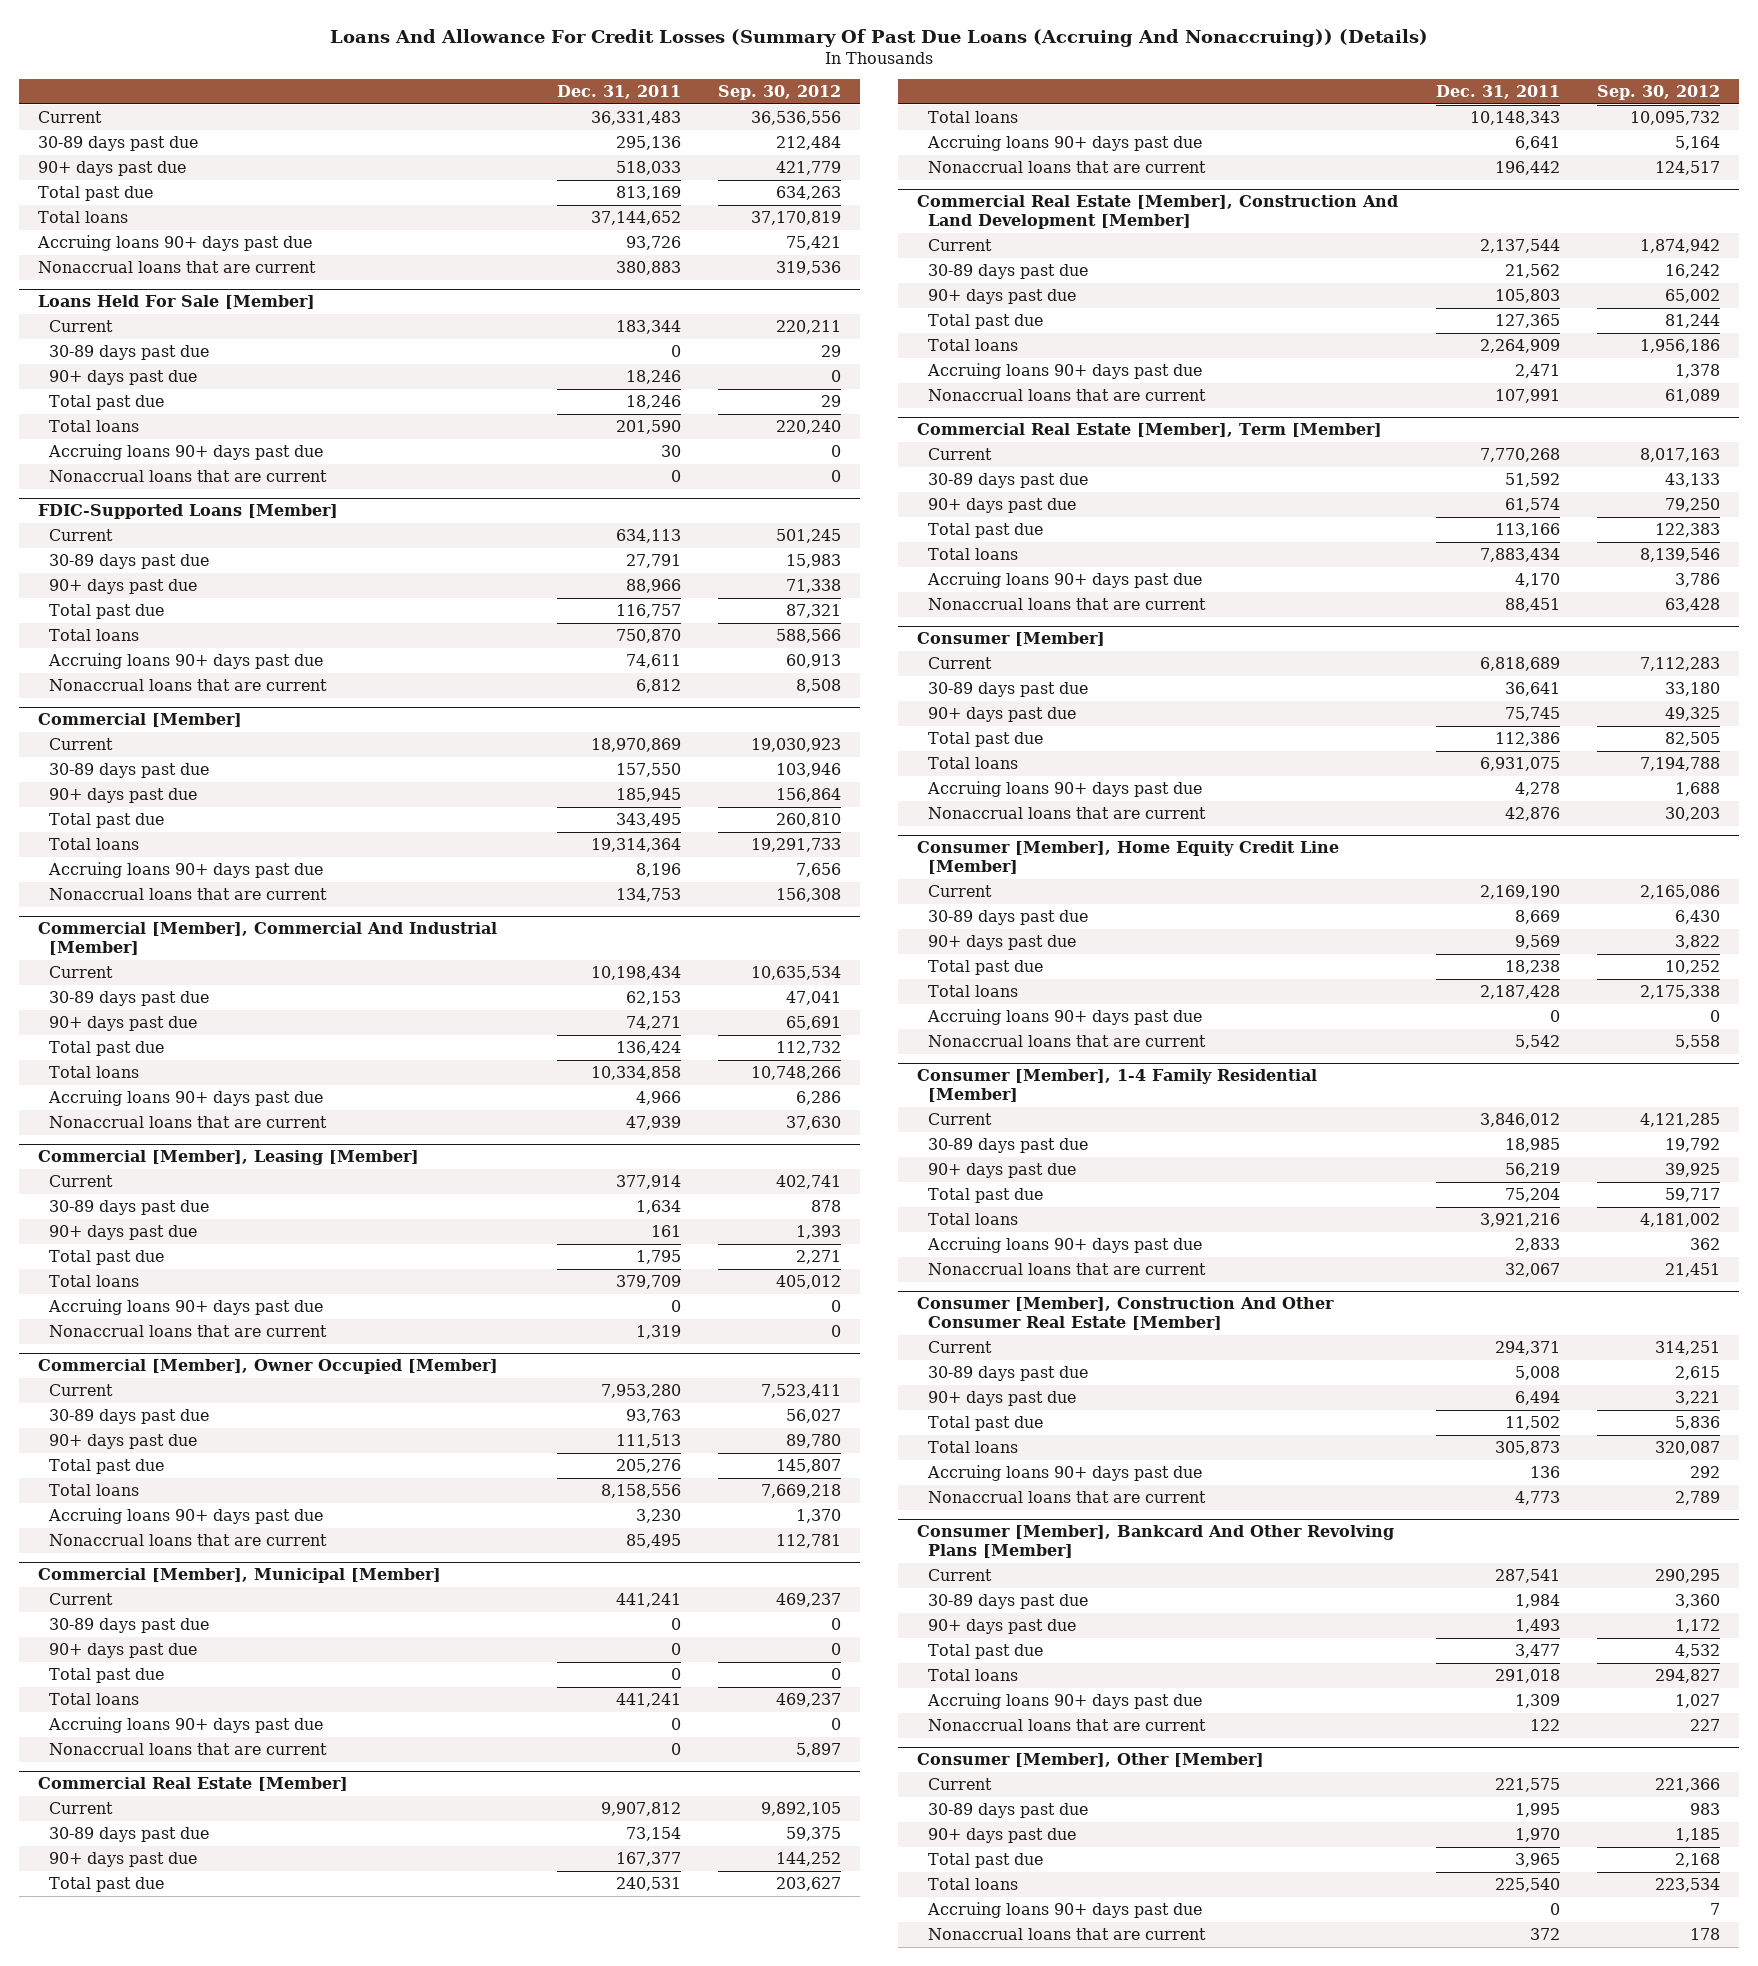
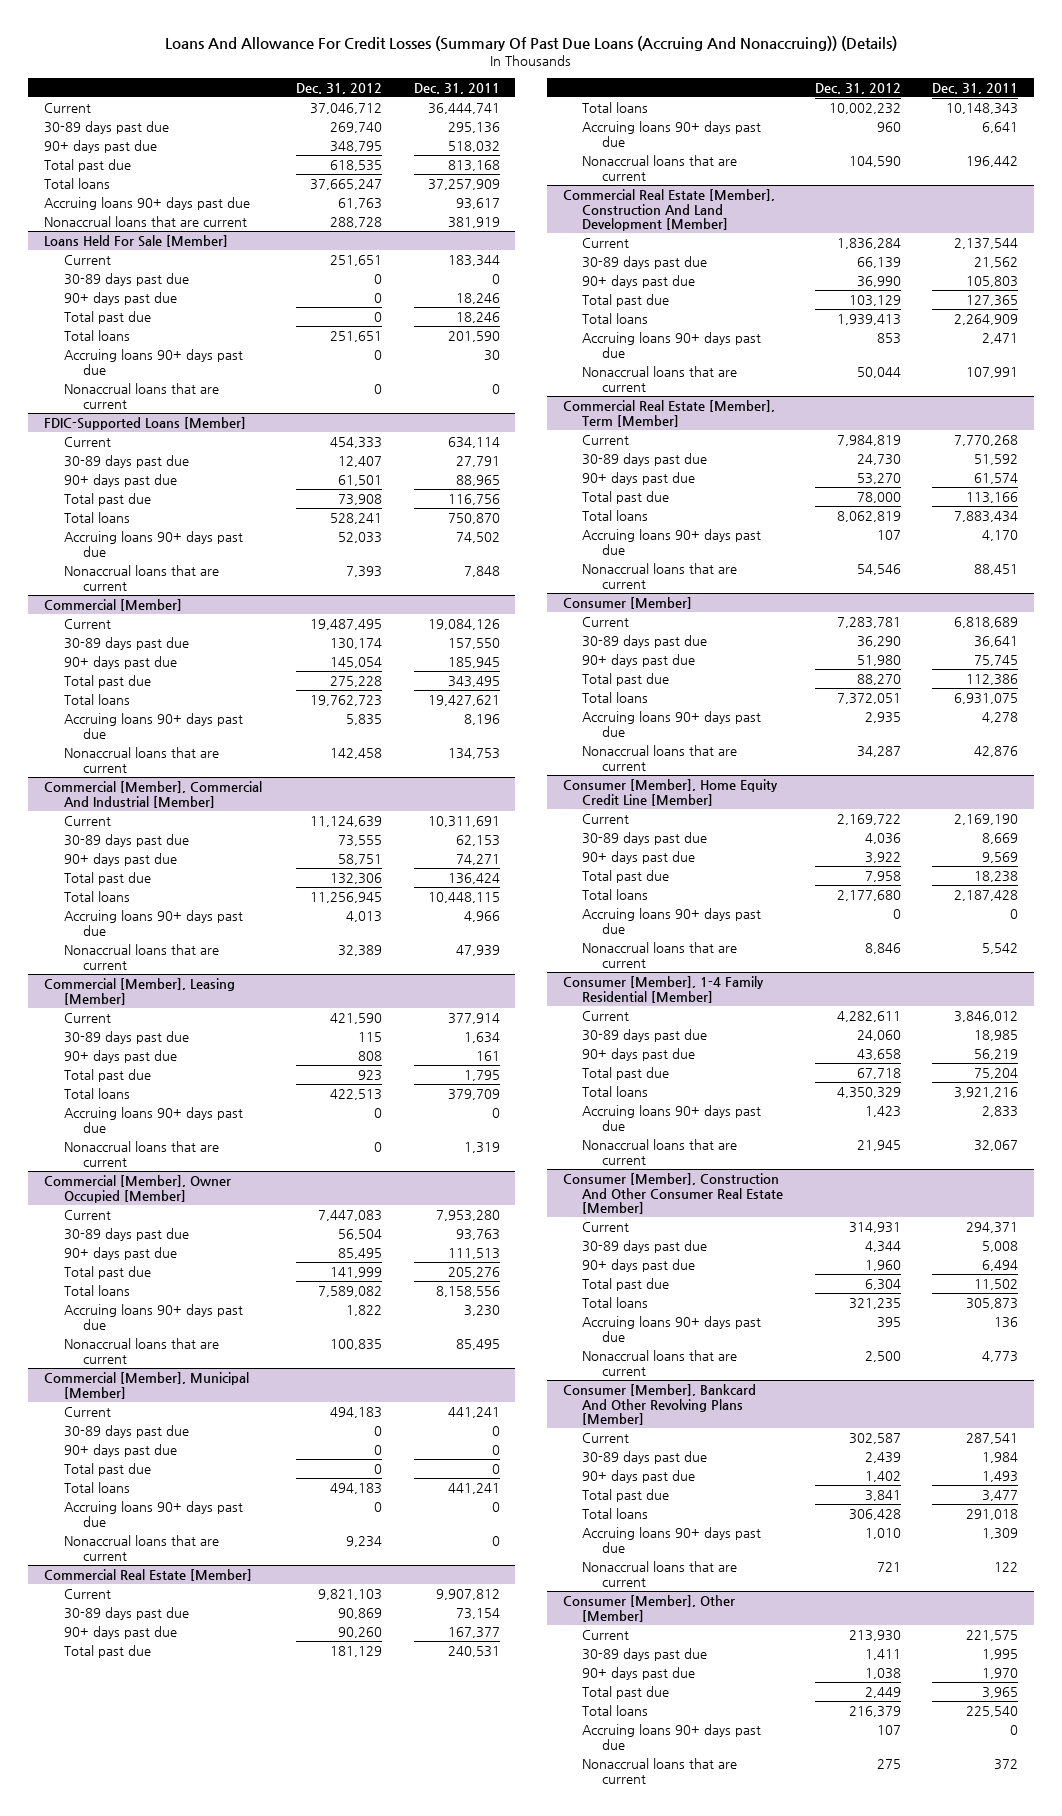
- | Dec. 31, 2011 | Sep. 30, 2012
+ | Dec. 31, 2012 | Dec. 31, 2011
- Current | 36,331,483 | 36,536,556
+ Current | 37,046,712 | 36,444,741
- 90+ days past due | 518,033 | 421,779
- Total past due | 813,169 | 634,263
- Total loans | 37,144,652 | 37,170,819
- Accruing loans 90+ days past due | 93,726 | 75,421
- Nonaccrual loans that are current | 380,883 | 319,536
+ 90+ days past due | 348,795 | 518,032
+ Total past due | 618,535 | 813,168
+ Total loans | 37,665,247 | 37,257,909
+ Accruing loans 90+ days past due | 61,763 | 93,617
+ Nonaccrual loans that are current | 288,728 | 381,919
@ FDIC-Supported Loans [Member]
- Current | 634,113 | 501,245
+ Current | 454,333 | 634,114
- 90+ days past due | 88,966 | 71,338
- Total past due | 116,757 | 87,321
+ 90+ days past due | 61,501 | 88,965
+ Total past due | 73,908 | 116,756
- Accruing loans 90+ days past due | 74,611 | 60,913
- Nonaccrual loans that are current | 6,812 | 8,508
+ Accruing loans 90+ days past due | 52,033 | 74,502
+ Nonaccrual loans that are current | 7,393 | 7,848
@ Commercial [Member]
- Current | 18,970,869 | 19,030,923
+ Current | 19,487,495 | 19,084,126
- Total loans | 19,314,364 | 19,291,733
+ Total loans | 19,762,723 | 19,427,621
@ Commercial [Member], Commercial And Industrial [Member]
- Current | 10,198,434 | 10,635,534
+ Current | 11,124,639 | 10,311,691
- Total loans | 10,334,858 | 10,748,266
+ Total loans | 11,256,945 | 10,448,115

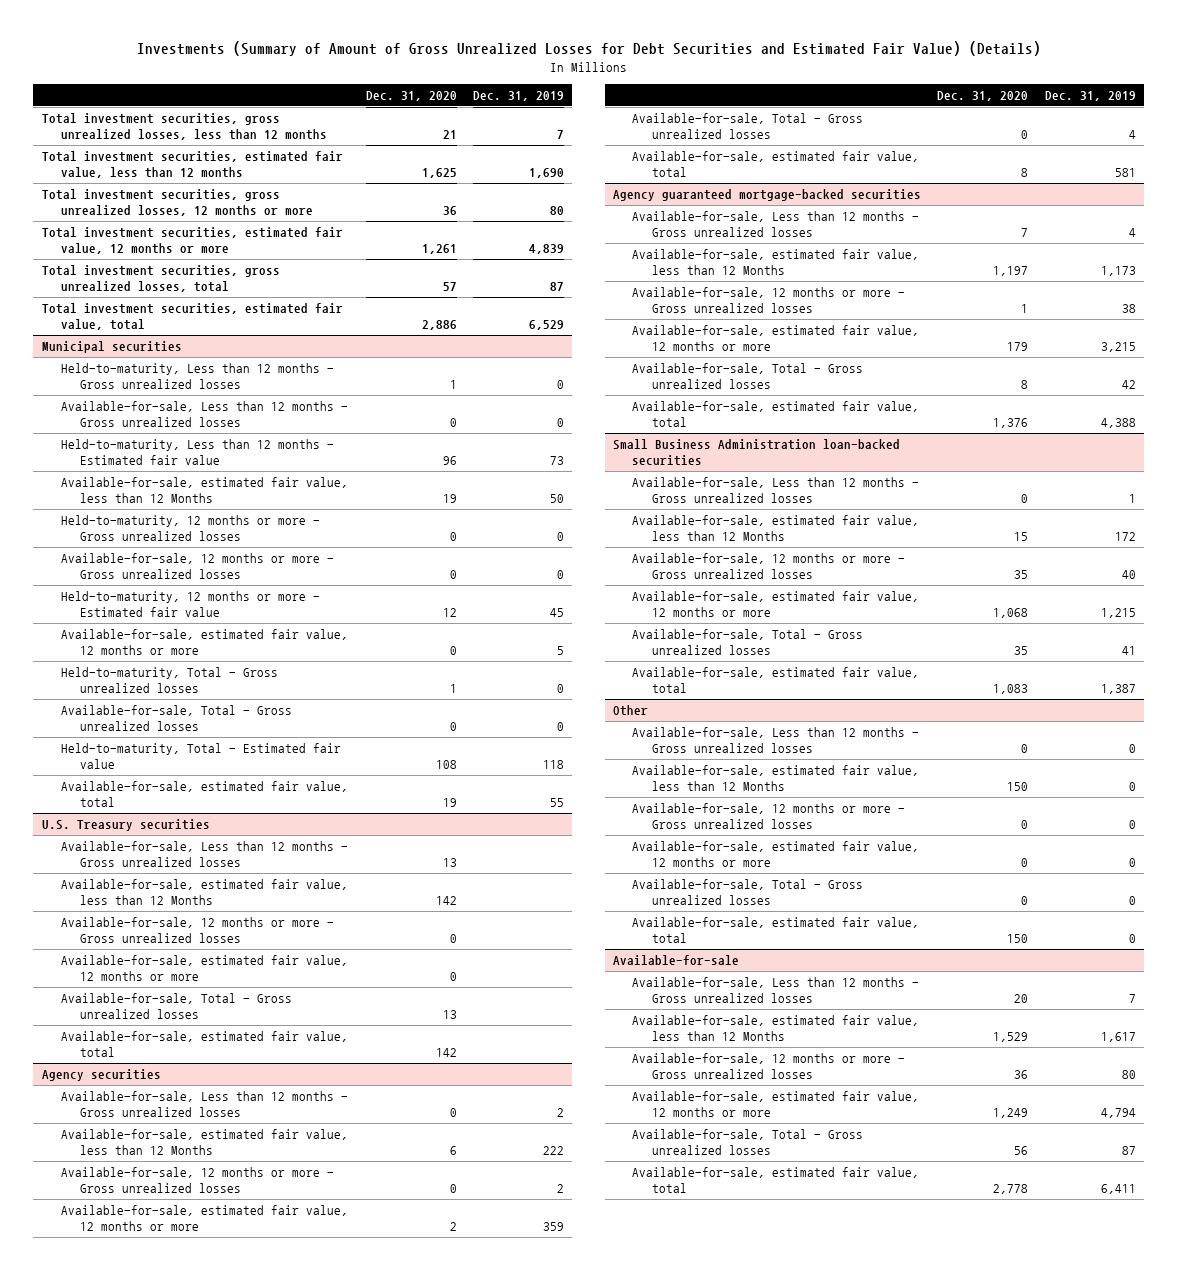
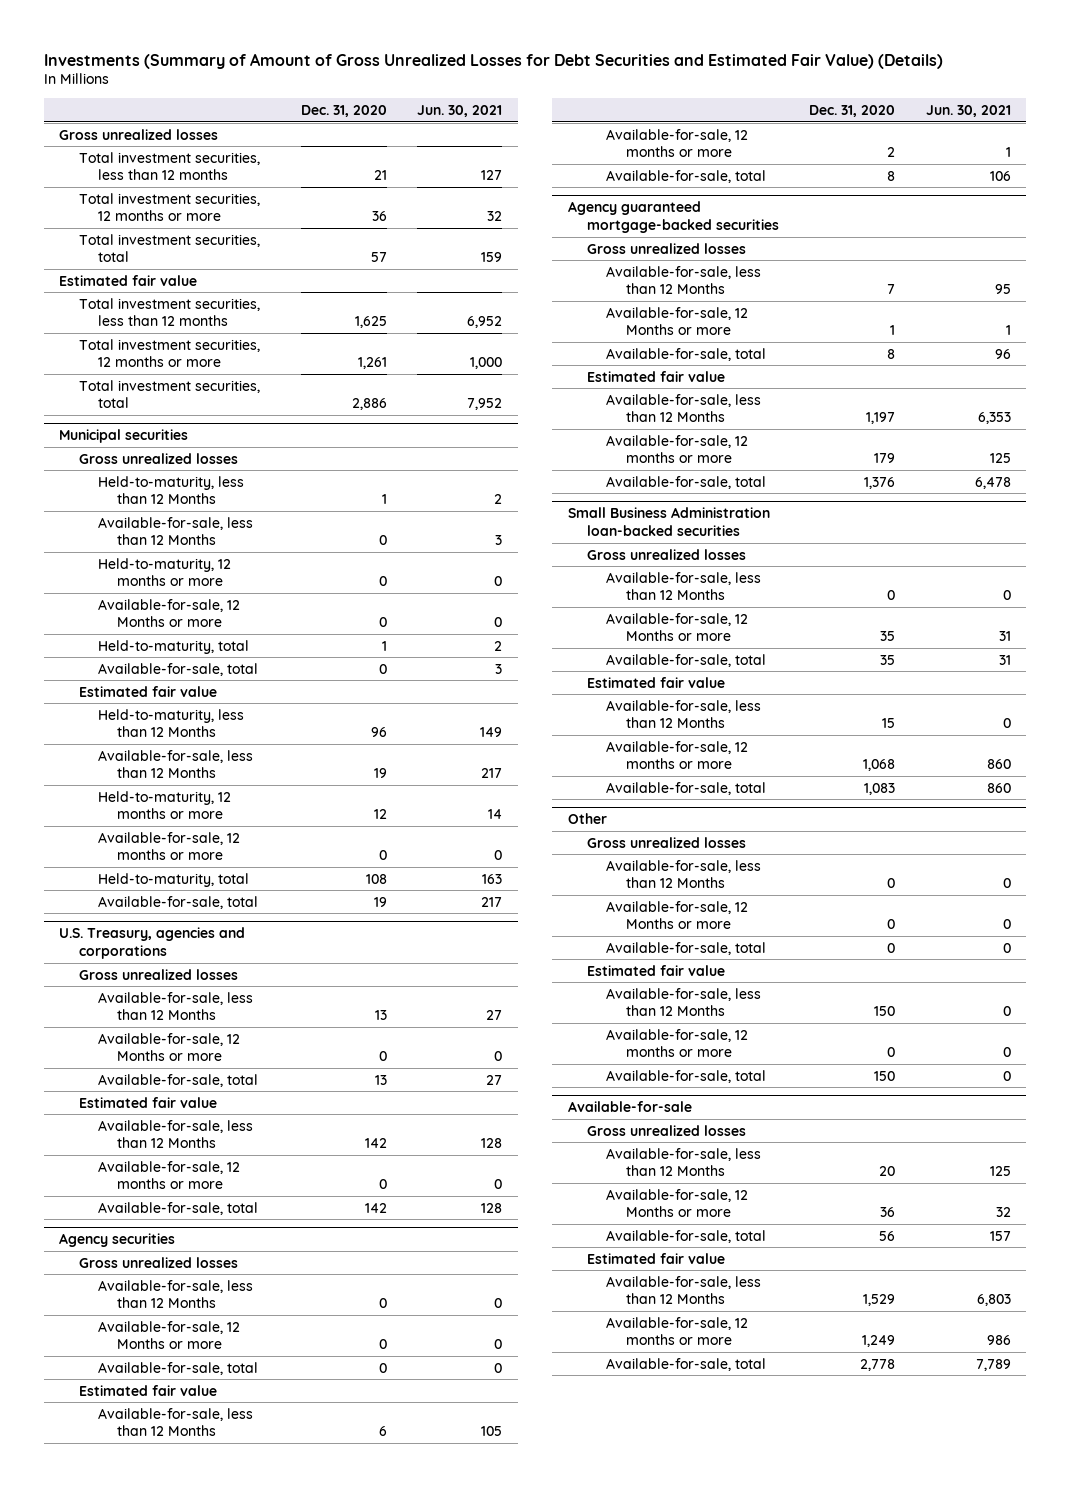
- | Dec. 31, 2020 | Dec. 31, 2019
+ | Dec. 31, 2020 | Jun. 30, 2021
- Total investment securities, gross unrealized losses, less than 12 months | 21 | 7
- Total investment securities, estimated fair value, less than 12 months | 1,625 | 1,690
- Total investment securities, gross unrealized losses, 12 months or more | 36 | 80
- Total investment securities, estimated fair value, 12 months or more | 1,261 | 4,839
- Total investment securities, gross unrealized losses, total | 57 | 87
- Total investment securities, estimated fair value, total | 2,886 | 6,529
+ Gross unrealized losses
+ Total investment securities, less than 12 months | 21 | 127
+ Total investment securities, 12 months or more | 36 | 32
+ Total investment securities, total | 57 | 159
+ Estimated fair value
+ Total investment securities, less than 12 months | 1,625 | 6,952
+ Total investment securities, 12 months or more | 1,261 | 1,000
+ Total investment securities, total | 2,886 | 7,952
@ Municipal securities
- Held-to-maturity, Less than 12 months - Gross unrealized losses | 1 | 0
- Available-for-sale, Less than 12 months - Gross unrealized losses | 0 | 0
- Held-to-maturity, Less than 12 months - Estimated fair value | 96 | 73
- Available-for-sale, estimated fair value, less than 12 Months | 19 | 50
- Held-to-maturity, 12 months or more - Gross unrealized losses | 0 | 0
- Available-for-sale, 12 months or more - Gross unrealized losses | 0 | 0
- Held-to-maturity, 12 months or more - Estimated fair value | 12 | 45
- Available-for-sale, estimated fair value, 12 months or more | 0 | 5
- Held-to-maturity, Total - Gross unrealized losses | 1 | 0
- Available-for-sale, Total - Gross unrealized losses | 0 | 0
- Held-to-maturity, Total - Estimated fair value | 108 | 118
- Available-for-sale, estimated fair value, total | 19 | 55
- U.S. Treasury securities
- Available-for-sale, Less than 12 months - Gross unrealized losses | 13 |
- Available-for-sale, estimated fair value, less than 12 Months | 142 |
- Available-for-sale, 12 months or more - Gross unrealized losses | 0 |
- Available-for-sale, estimated fair value, 12 months or more | 0 |
- Available-for-sale, Total - Gross unrealized losses | 13 |
- Available-for-sale, estimated fair value, total | 142 |
@ Municipal securities
+ Gross unrealized losses
+ Held-to-maturity, less than 12 Months | 1 | 2
+ Available-for-sale, less than 12 Months | 0 | 3
+ Held-to-maturity, 12 months or more | 0 | 0
+ Available-for-sale, 12 Months or more | 0 | 0
+ Held-to-maturity, total | 1 | 2
+ Available-for-sale, total | 0 | 3
+ Estimated fair value
+ Held-to-maturity, less than 12 Months | 96 | 149
+ Available-for-sale, less than 12 Months | 19 | 217
+ Held-to-maturity, 12 months or more | 12 | 14
+ Available-for-sale, 12 months or more | 0 | 0
+ Held-to-maturity, total | 108 | 163
+ Available-for-sale, total | 19 | 217
+ U.S. Treasury, agencies and corporations
+ Gross unrealized losses
+ Available-for-sale, less than 12 Months | 13 | 27
+ Available-for-sale, 12 Months or more | 0 | 0
+ Available-for-sale, total | 13 | 27
+ Estimated fair value
+ Available-for-sale, less than 12 Months | 142 | 128
+ Available-for-sale, 12 months or more | 0 | 0
+ Available-for-sale, total | 142 | 128
@ Agency securities
- Available-for-sale, Less than 12 months - Gross unrealized losses | 0 | 2
- Available-for-sale, estimated fair value, less than 12 Months | 6 | 222
- Available-for-sale, 12 months or more - Gross unrealized losses | 0 | 2
- Available-for-sale, estimated fair value, 12 months or more | 2 | 359
- Available-for-sale, Total - Gross unrealized losses | 0 | 4
- Available-for-sale, estimated fair value, total | 8 | 581
+ Gross unrealized losses
+ Available-for-sale, less than 12 Months | 0 | 0
+ Available-for-sale, 12 Months or more | 0 | 0
+ Available-for-sale, total | 0 | 0
+ Estimated fair value
+ Available-for-sale, less than 12 Months | 6 | 105
+ Available-for-sale, 12 months or more | 2 | 1
+ Available-for-sale, total | 8 | 106
@ Agency guaranteed mortgage-backed securities
- Available-for-sale, Less than 12 months - Gross unrealized losses | 7 | 4
- Available-for-sale, estimated fair value, less than 12 Months | 1,197 | 1,173
- Available-for-sale, 12 months or more - Gross unrealized losses | 1 | 38
- Available-for-sale, estimated fair value, 12 months or more | 179 | 3,215
- Available-for-sale, Total - Gross unrealized losses | 8 | 42
- Available-for-sale, estimated fair value, total | 1,376 | 4,388
+ Gross unrealized losses
+ Available-for-sale, less than 12 Months | 7 | 95
+ Available-for-sale, 12 Months or more | 1 | 1
+ Available-for-sale, total | 8 | 96
+ Estimated fair value
+ Available-for-sale, less than 12 Months | 1,197 | 6,353
+ Available-for-sale, 12 months or more | 179 | 125
+ Available-for-sale, total | 1,376 | 6,478
@ Small Business Administration loan-backed securities
- Available-for-sale, Less than 12 months - Gross unrealized losses | 0 | 1
- Available-for-sale, estimated fair value, less than 12 Months | 15 | 172
- Available-for-sale, 12 months or more - Gross unrealized losses | 35 | 40
- Available-for-sale, estimated fair value, 12 months or more | 1,068 | 1,215
- Available-for-sale, Total - Gross unrealized losses | 35 | 41
- Available-for-sale, estimated fair value, total | 1,083 | 1,387
+ Gross unrealized losses
+ Available-for-sale, less than 12 Months | 0 | 0
+ Available-for-sale, 12 Months or more | 35 | 31
+ Available-for-sale, total | 35 | 31
+ Estimated fair value
+ Available-for-sale, less than 12 Months | 15 | 0
+ Available-for-sale, 12 months or more | 1,068 | 860
+ Available-for-sale, total | 1,083 | 860
@ Other
- Available-for-sale, Less than 12 months - Gross unrealized losses | 0 | 0
- Available-for-sale, estimated fair value, less than 12 Months | 150 | 0
- Available-for-sale, 12 months or more - Gross unrealized losses | 0 | 0
- Available-for-sale, estimated fair value, 12 months or more | 0 | 0
- Available-for-sale, Total - Gross unrealized losses | 0 | 0
- Available-for-sale, estimated fair value, total | 150 | 0
+ Gross unrealized losses
+ Available-for-sale, less than 12 Months | 0 | 0
+ Available-for-sale, 12 Months or more | 0 | 0
+ Available-for-sale, total | 0 | 0
+ Estimated fair value
+ Available-for-sale, less than 12 Months | 150 | 0
+ Available-for-sale, 12 months or more | 0 | 0
+ Available-for-sale, total | 150 | 0
@ Available-for-sale
- Available-for-sale, Less than 12 months - Gross unrealized losses | 20 | 7
- Available-for-sale, estimated fair value, less than 12 Months | 1,529 | 1,617
- Available-for-sale, 12 months or more - Gross unrealized losses | 36 | 80
- Available-for-sale, estimated fair value, 12 months or more | 1,249 | 4,794
- Available-for-sale, Total - Gross unrealized losses | 56 | 87
- Available-for-sale, estimated fair value, total | 2,778 | 6,411
+ Gross unrealized losses
+ Available-for-sale, less than 12 Months | 20 | 125
+ Available-for-sale, 12 Months or more | 36 | 32
+ Available-for-sale, total | 56 | 157
+ Estimated fair value
+ Available-for-sale, less than 12 Months | 1,529 | 6,803
+ Available-for-sale, 12 months or more | 1,249 | 986
+ Available-for-sale, total | 2,778 | 7,789

